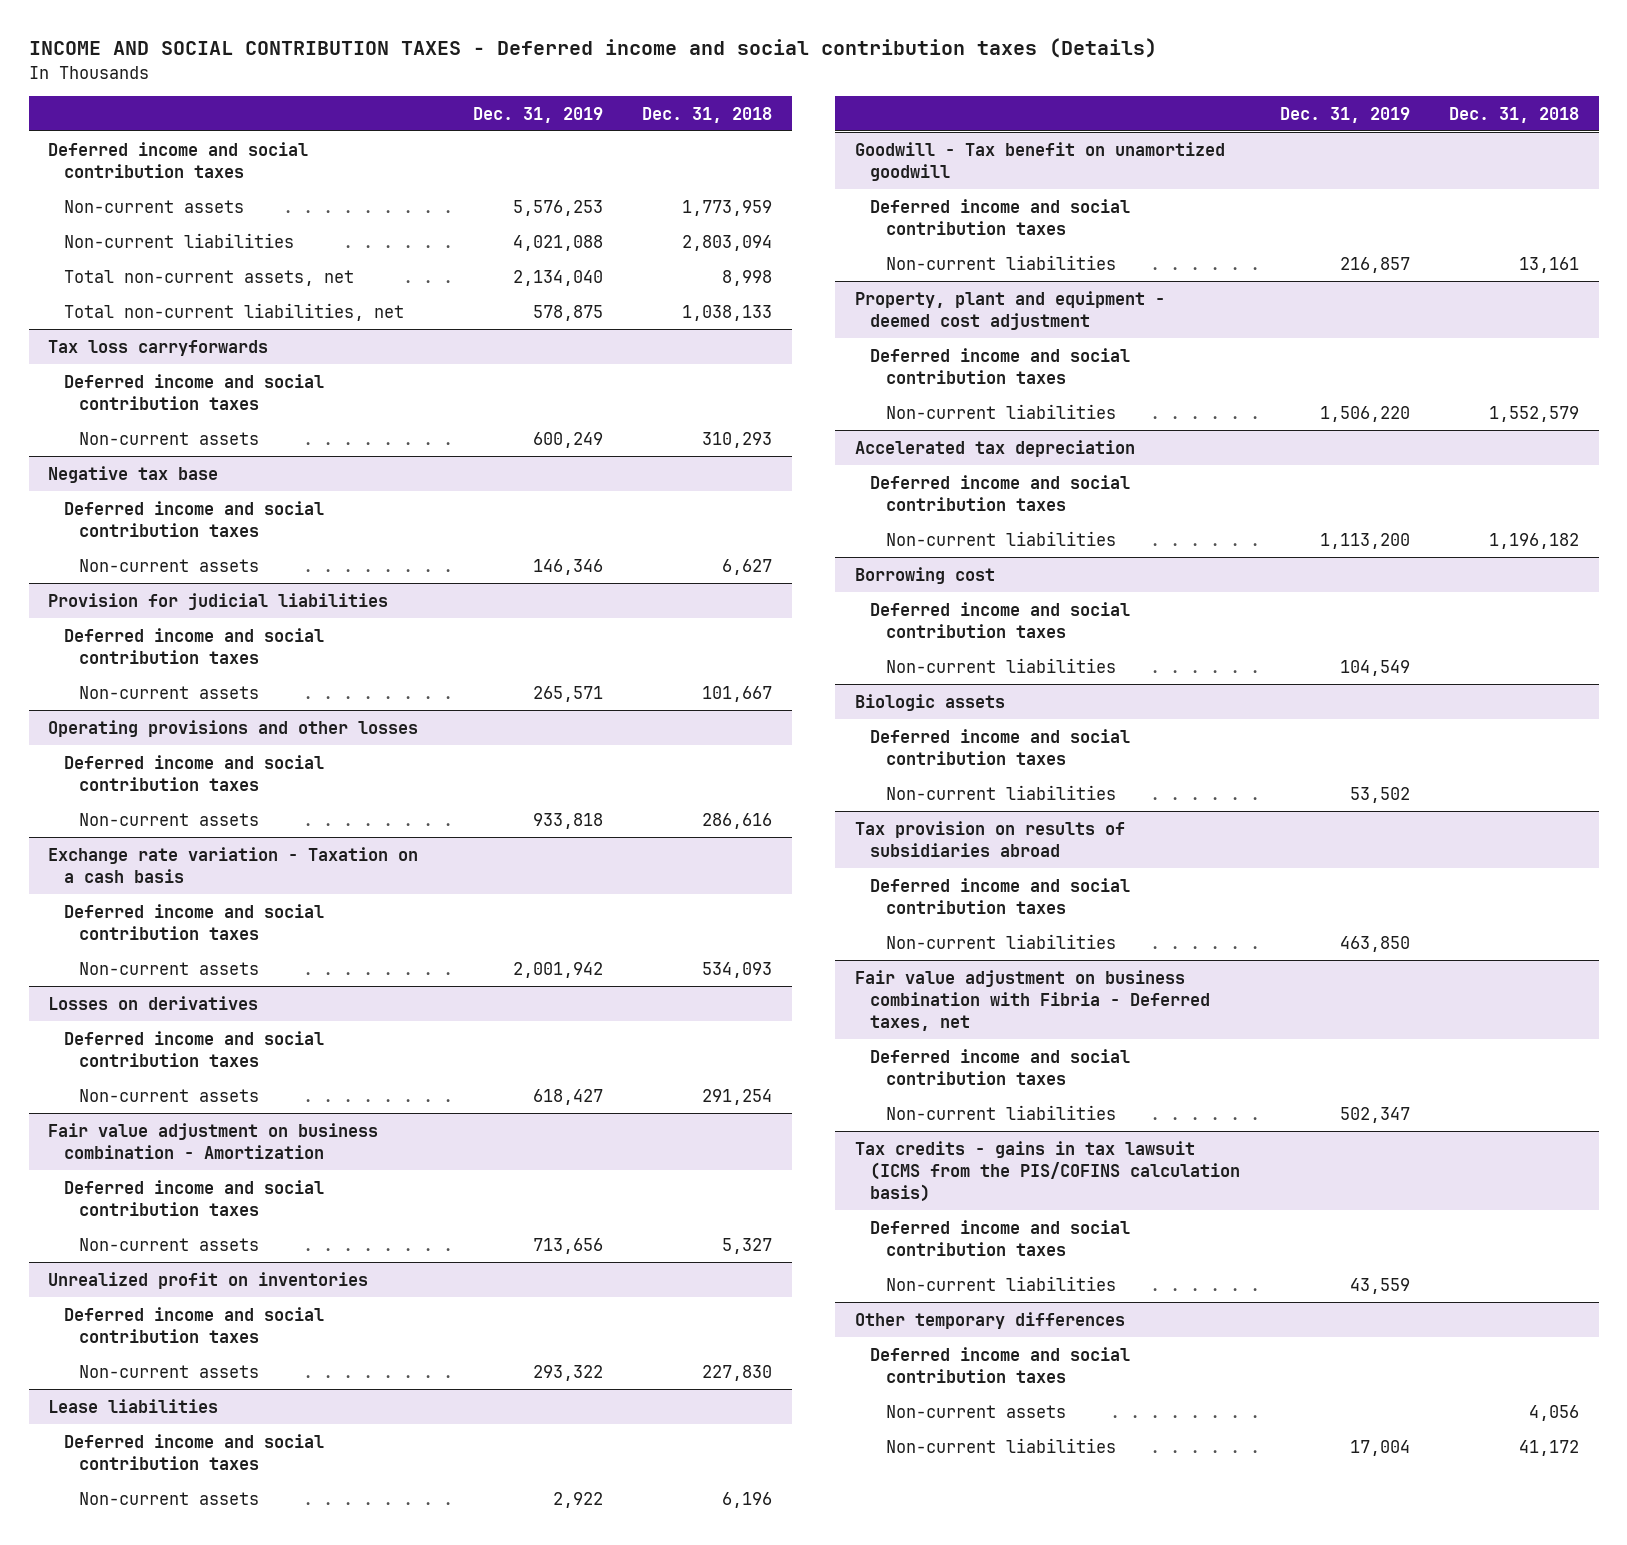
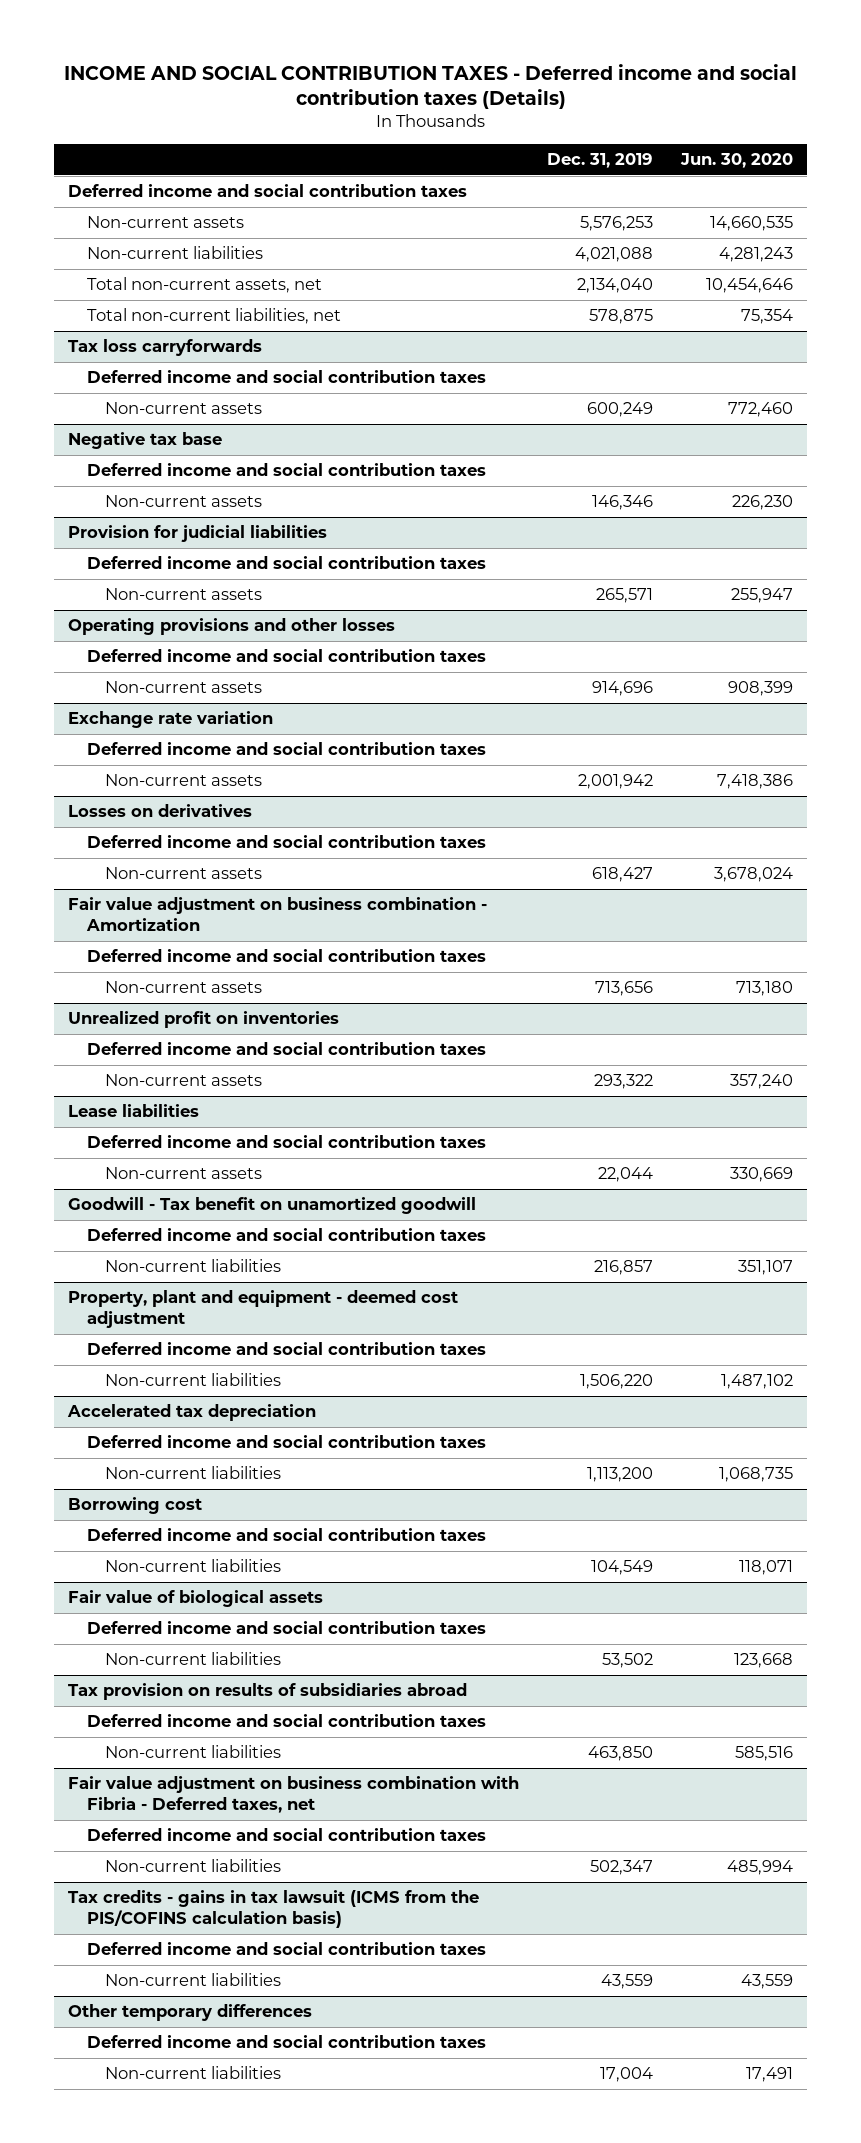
- | Dec. 31, 2019 | Dec. 31, 2018
+ | Dec. 31, 2019 | Jun. 30, 2020
@ Operating provisions and other losses
- Non-current assets | 933,818 | 286,616
- Exchange rate variation - Taxation on a cash basis
@ Operating provisions and other losses
+ Non-current assets | 914,696 | 908,399
+ Exchange rate variation
@ Lease liabilities
- Non-current assets | 2,922 | 6,196
+ Non-current assets | 22,044 | 330,669
- Biologic assets
+ Fair value of biological assets
@ Other temporary differences
- Non-current assets | | 4,056

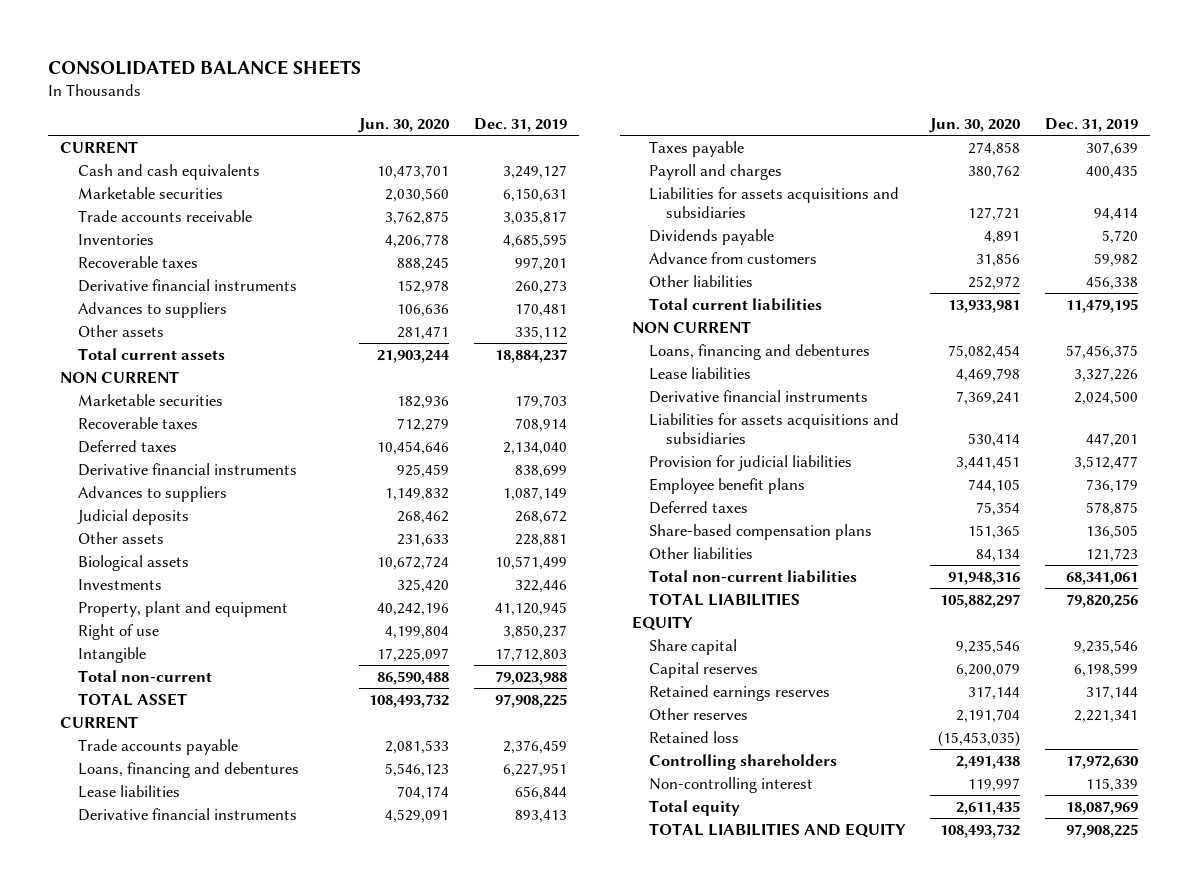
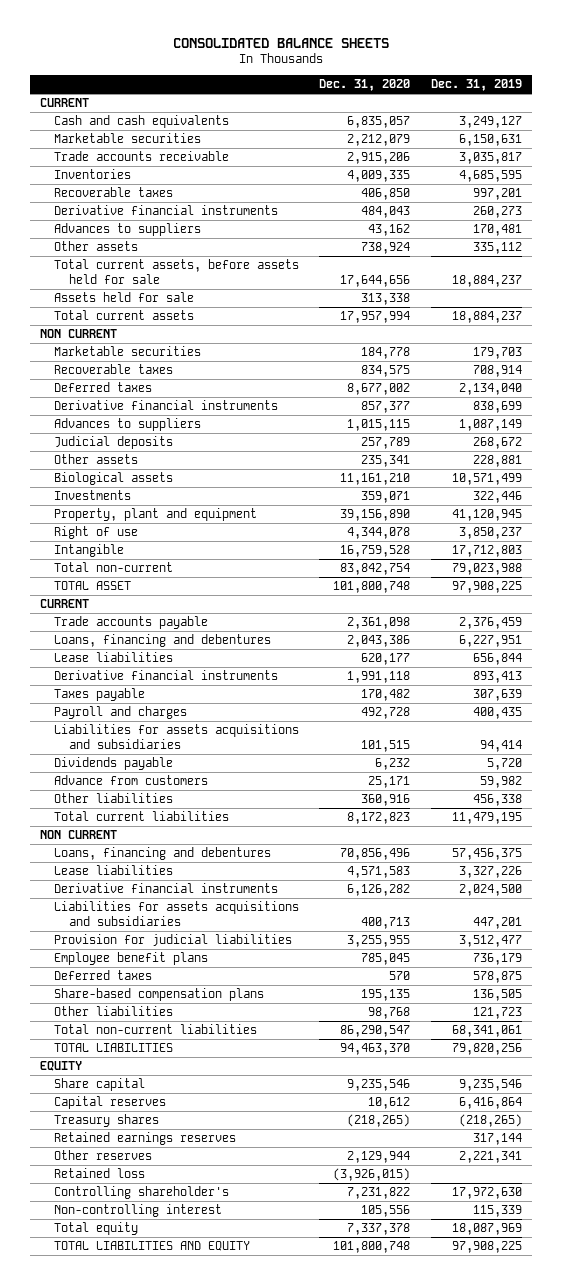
- | Jun. 30, 2020 | Dec. 31, 2019
+ | Dec. 31, 2020 | Dec. 31, 2019
+ Total current assets, before assets held for sale | 17,644,656 | 18,884,237
+ Assets held for sale | 313,338 |
- Capital reserves | 6,200,079 | 6,198,599
+ Capital reserves | 10,612 | 6,416,864
+ Treasury shares | (218,265) | (218,265)
- Controlling shareholders | 2,491,438 | 17,972,630
+ Controlling shareholder's | 7,231,822 | 17,972,630

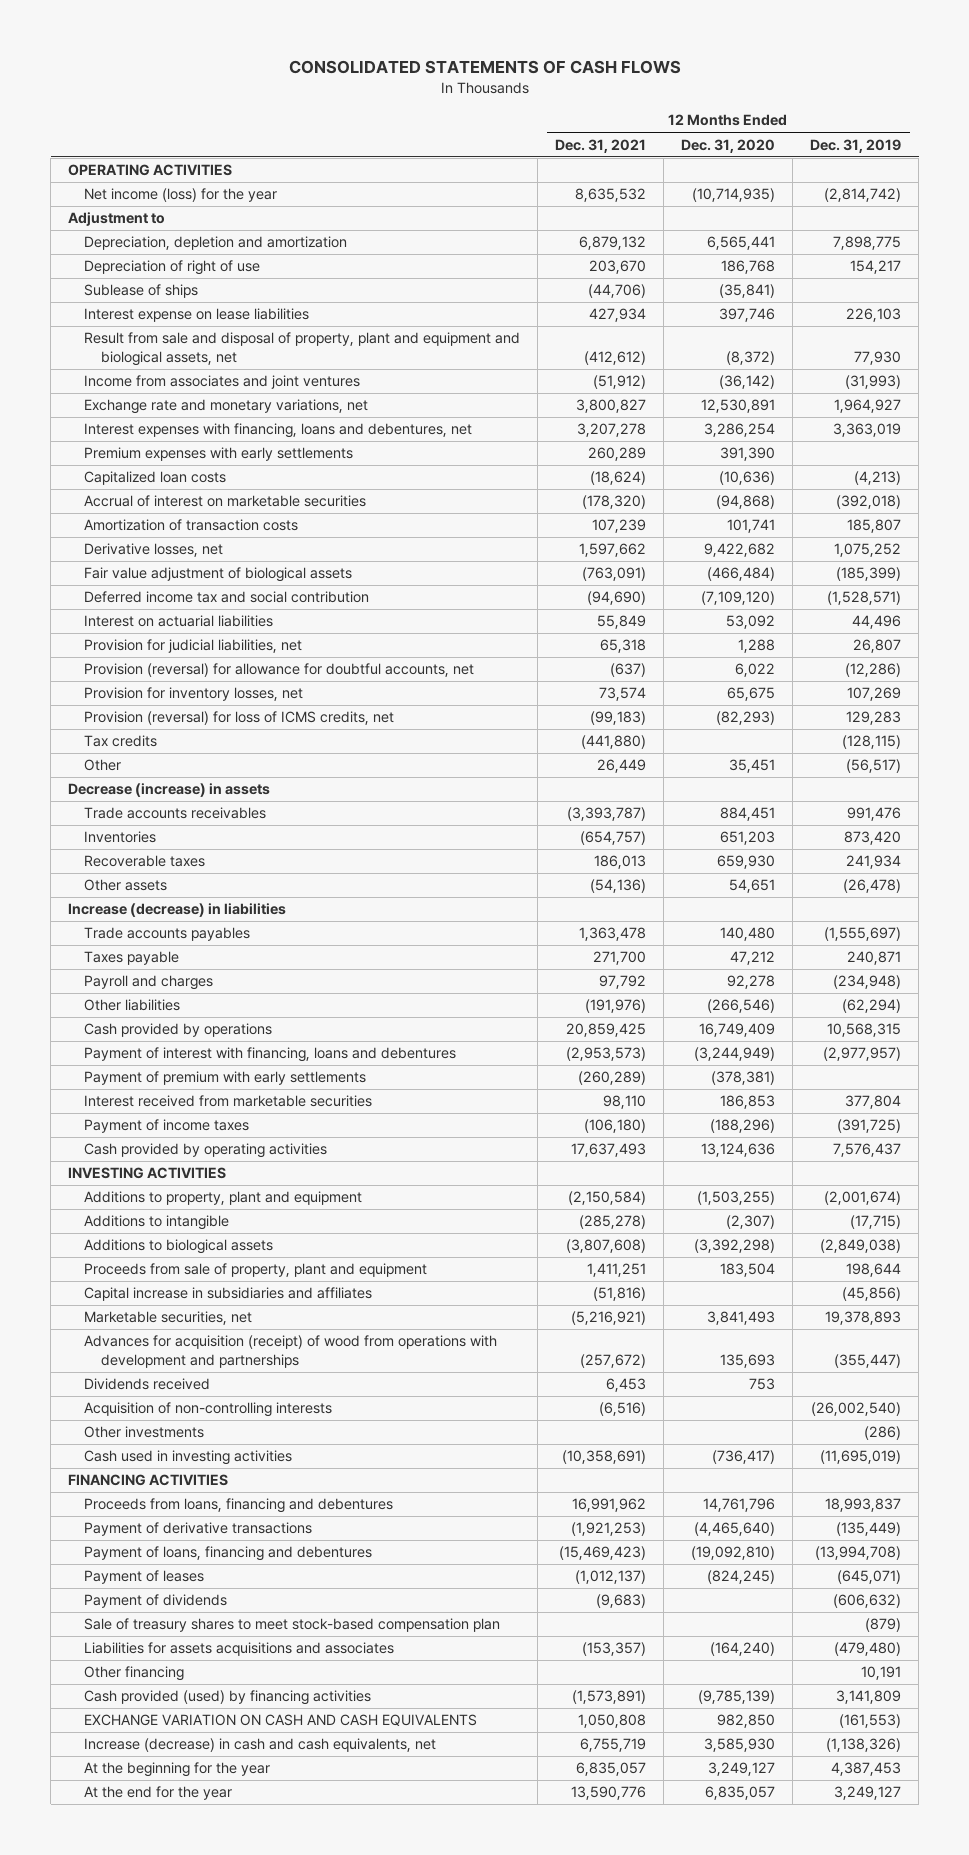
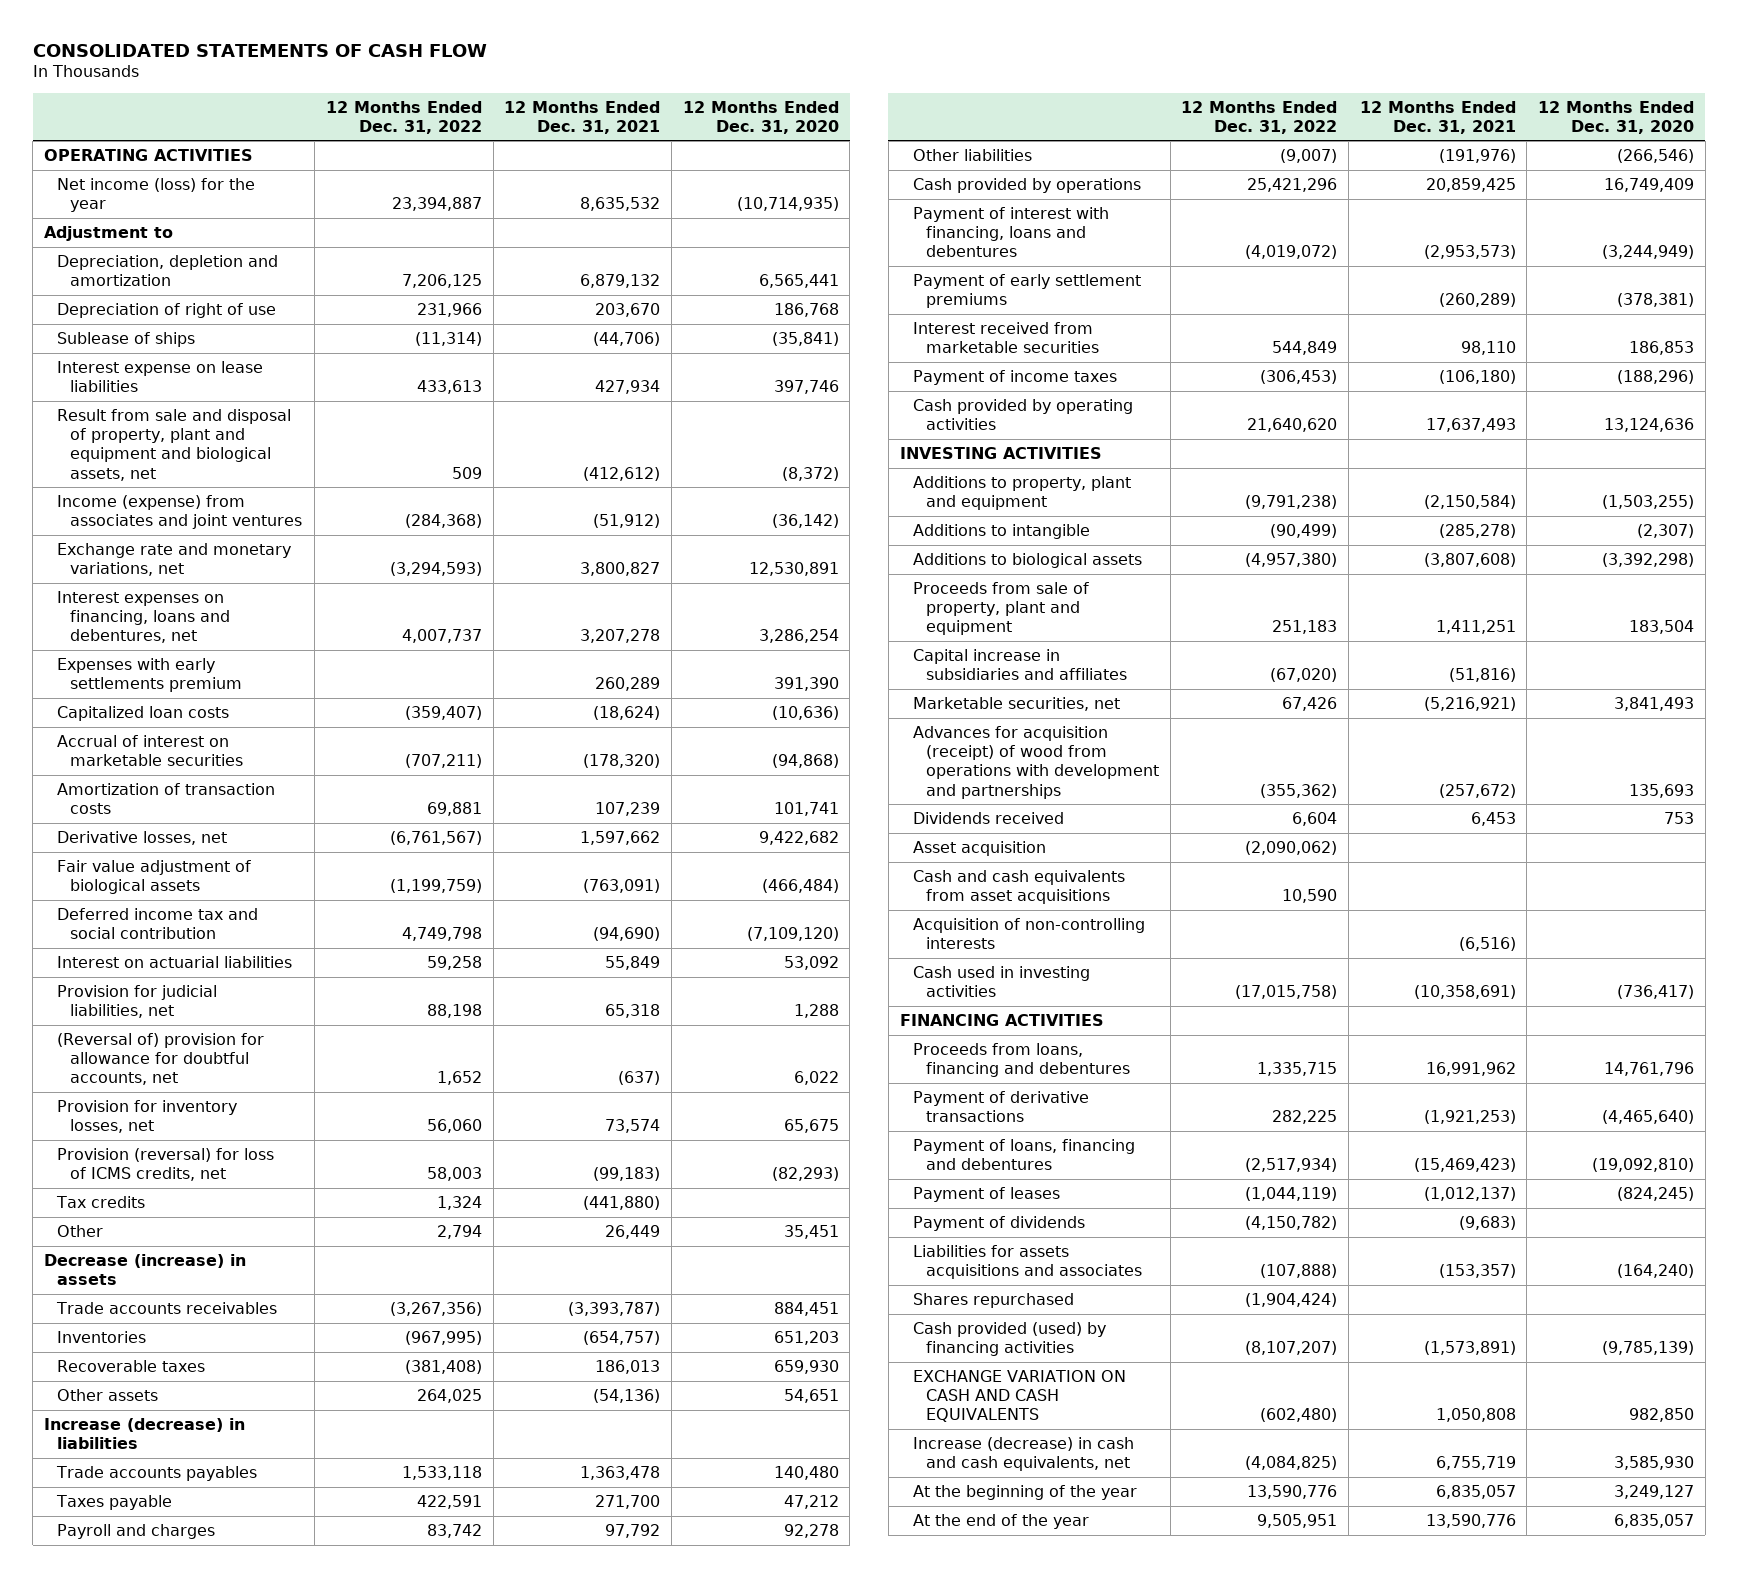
- CONSOLIDATED STATEMENTS OF CASH FLOWS
+ CONSOLIDATED STATEMENTS OF CASH FLOW
- | 12 Months Ended Dec. 31, 2021 | 12 Months Ended Dec. 31, 2020 | 12 Months Ended Dec. 31, 2019
+ | 12 Months Ended Dec. 31, 2022 | 12 Months Ended Dec. 31, 2021 | 12 Months Ended Dec. 31, 2020
- Income from associates and joint ventures | (51,912) | (36,142) | (31,993)
+ Income (expense) from associates and joint ventures | (284,368) | (51,912) | (36,142)
- Interest expenses with financing, loans and debentures, net | 3,207,278 | 3,286,254 | 3,363,019
- Premium expenses with early settlements | 260,289 | 391,390 |
+ Interest expenses on financing, loans and debentures, net | 4,007,737 | 3,207,278 | 3,286,254
+ Expenses with early settlements premium | | 260,289 | 391,390
- Provision (reversal) for allowance for doubtful accounts, net | (637) | 6,022 | (12,286)
+ (Reversal of) provision for allowance for doubtful accounts, net | 1,652 | (637) | 6,022
- Payment of premium with early settlements | (260,289) | (378,381) |
+ Payment of early settlement premiums | | (260,289) | (378,381)
+ Asset acquisition | (2,090,062) | |
+ Cash and cash equivalents from asset acquisitions | 10,590 | |
- Other investments | | | (286)
- Sale of treasury shares to meet stock-based compensation plan | | | (879)
- Other financing | | | 10,191
+ Shares repurchased | (1,904,424) | |
- At the beginning for the year | 6,835,057 | 3,249,127 | 4,387,453
- At the end for the year | 13,590,776 | 6,835,057 | 3,249,127
+ At the beginning of the year | 13,590,776 | 6,835,057 | 3,249,127
+ At the end of the year | 9,505,951 | 13,590,776 | 6,835,057

